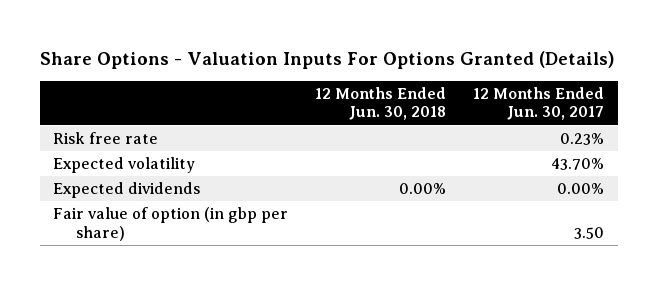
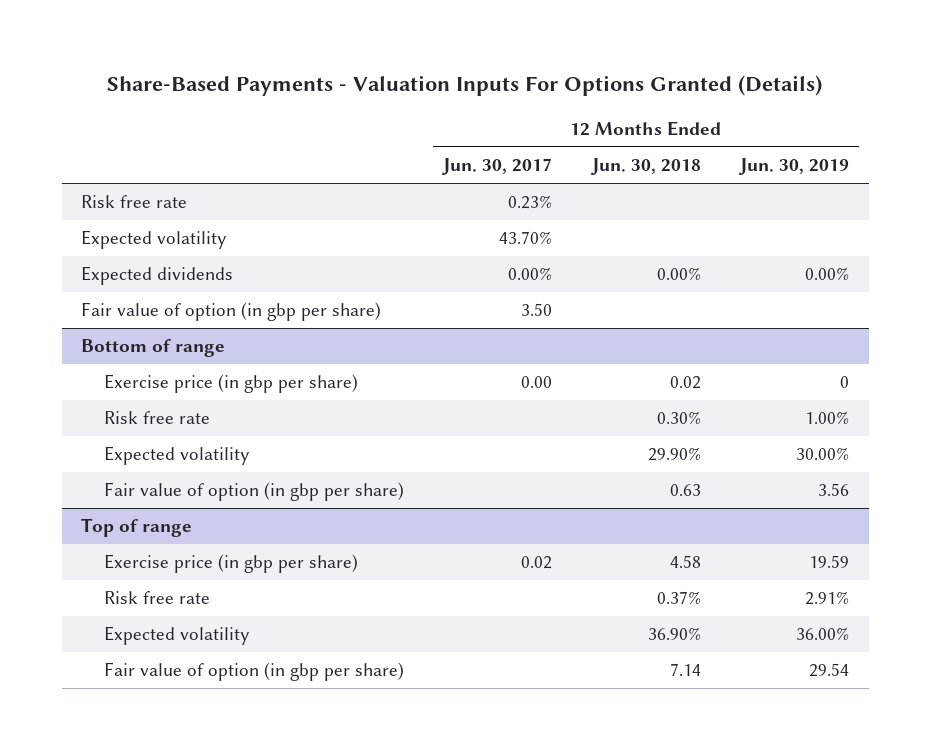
- Share Options - Valuation Inputs For Options Granted (Details)
+ Share-Based Payments - Valuation Inputs For Options Granted (Details)
- | 12 Months Ended Jun. 30, 2018 | 12 Months Ended Jun. 30, 2017
+ | 12 Months Ended Jun. 30, 2017 | 12 Months Ended Jun. 30, 2018 | 12 Months Ended Jun. 30, 2019
+ Bottom of range
+ Exercise price (in gbp per share) | 0.00 | 0.02 | 0
+ Risk free rate | | 0.30% | 1.00%
+ Expected volatility | | 29.90% | 30.00%
+ Fair value of option (in gbp per share) | | 0.63 | 3.56
+ Top of range
+ Exercise price (in gbp per share) | 0.02 | 4.58 | 19.59
+ Risk free rate | | 0.37% | 2.91%
+ Expected volatility | | 36.90% | 36.00%
+ Fair value of option (in gbp per share) | | 7.14 | 29.54

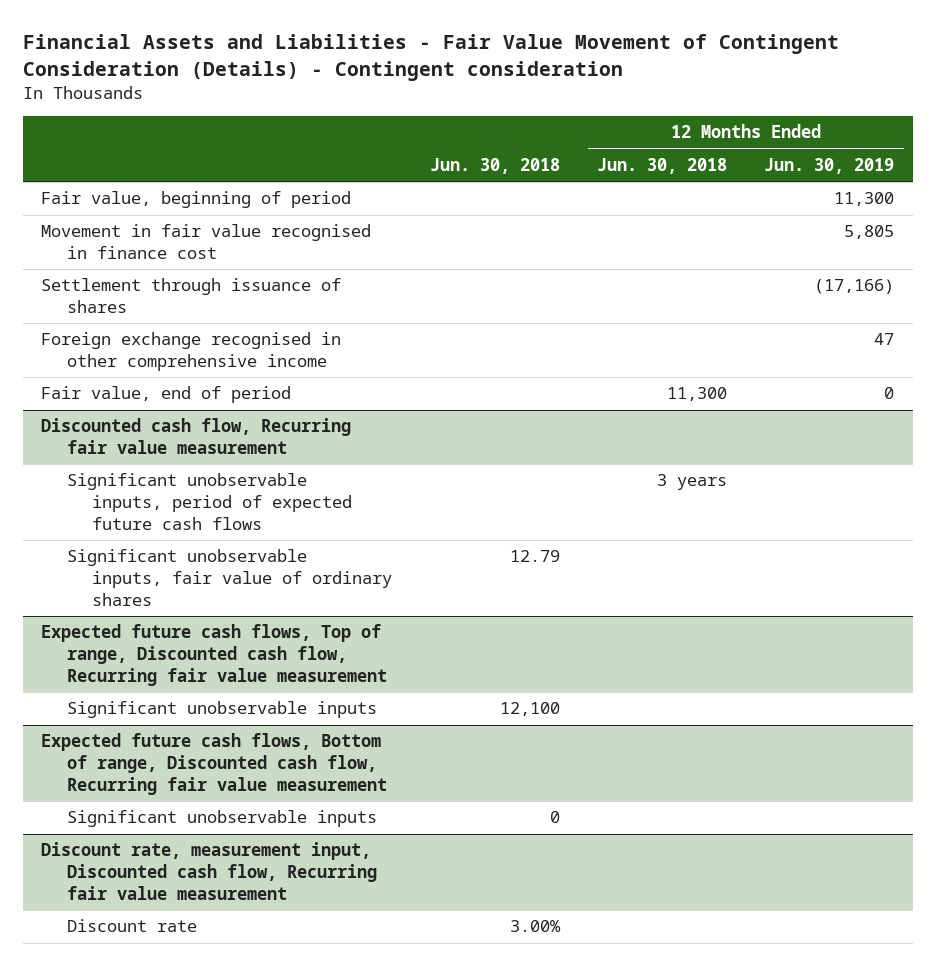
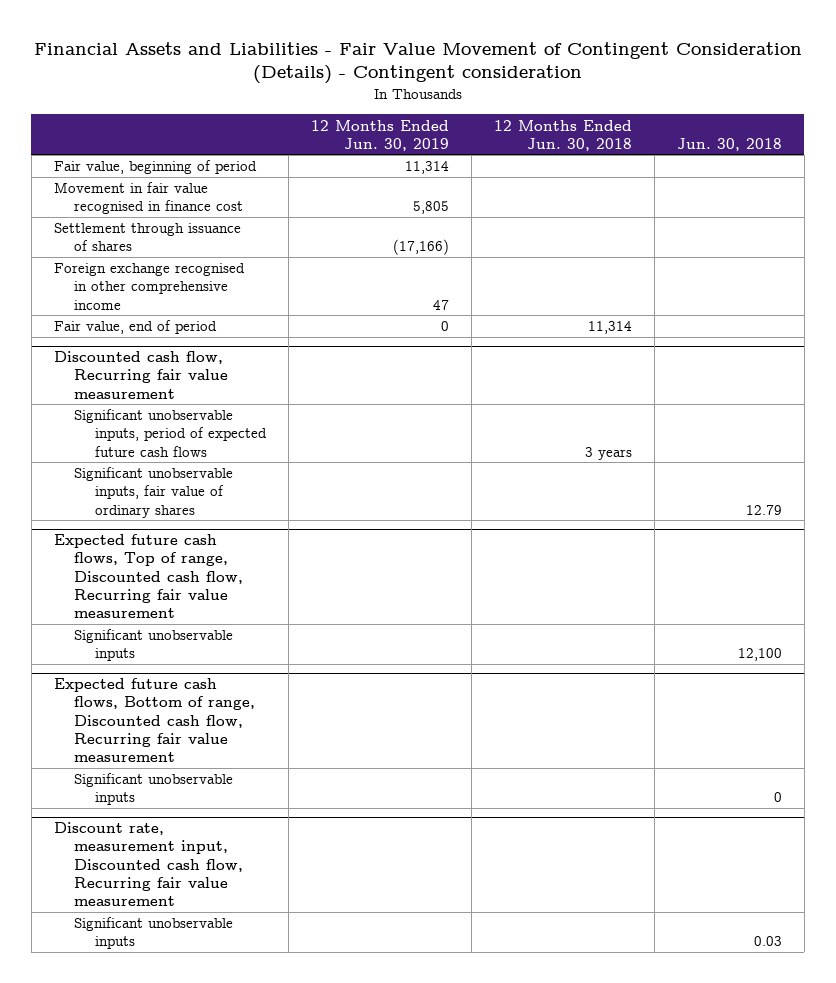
- | Jun. 30, 2018 | 12 Months Ended Jun. 30, 2018 | 12 Months Ended Jun. 30, 2019
+ | 12 Months Ended Jun. 30, 2019 | 12 Months Ended Jun. 30, 2018 | Jun. 30, 2018
- Fair value, beginning of period | | | 11,300
+ Fair value, beginning of period | 11,314 | |
- Fair value, end of period | | 11,300 | 0
+ Fair value, end of period | 0 | 11,314 |
@ Discount rate, measurement input, Discounted cash flow, Recurring fair value measurement
- Discount rate | 3.00% | |
+ Significant unobservable inputs | | | 0.03

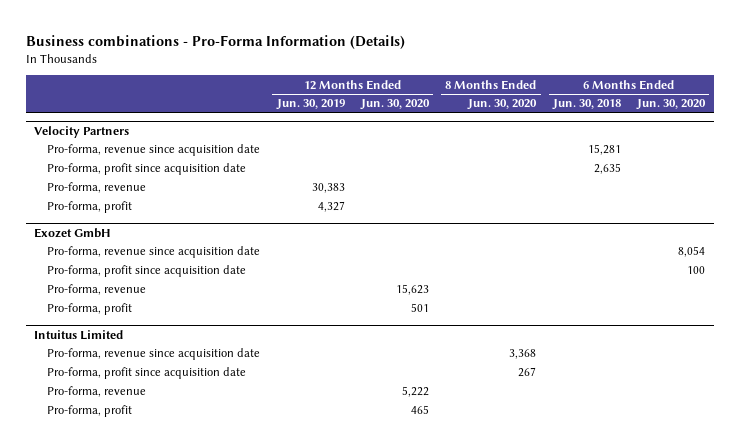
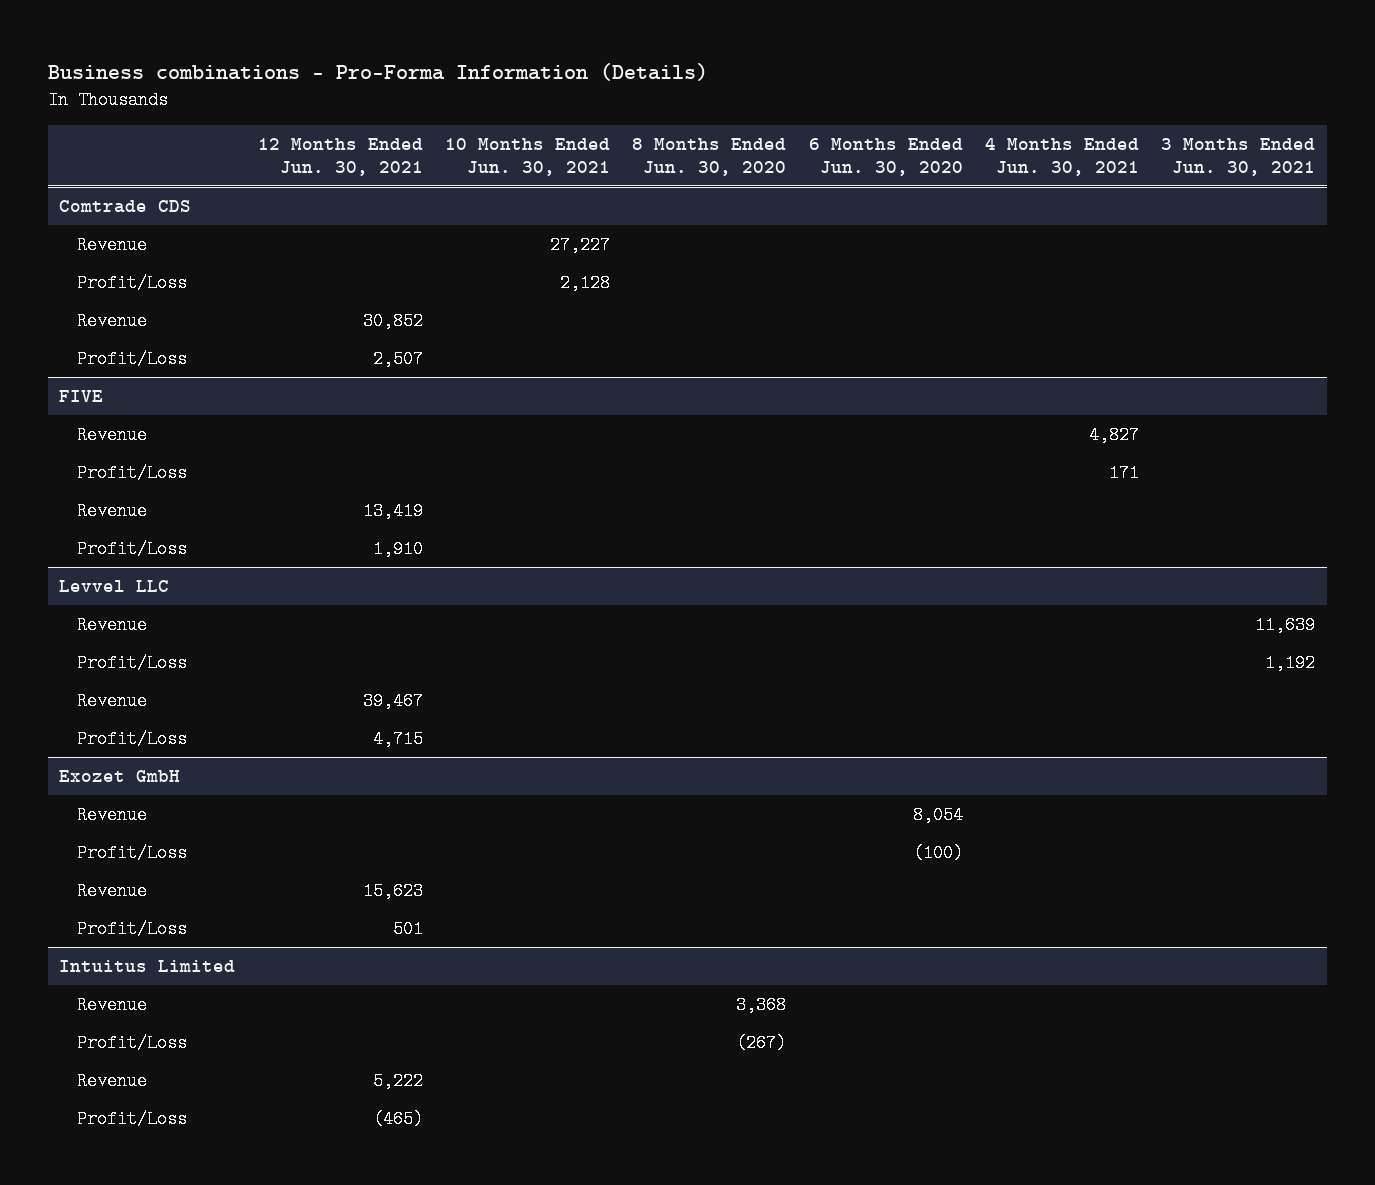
- | 12 Months Ended Jun. 30, 2019 | 12 Months Ended Jun. 30, 2020 | 8 Months Ended Jun. 30, 2020 | 6 Months Ended Jun. 30, 2018 | 6 Months Ended Jun. 30, 2020
+ | 12 Months Ended Jun. 30, 2021 | 10 Months Ended Jun. 30, 2021 | 8 Months Ended Jun. 30, 2020 | 6 Months Ended Jun. 30, 2020 | 4 Months Ended Jun. 30, 2021 | 3 Months Ended Jun. 30, 2021
- Velocity Partners
- Pro-forma, revenue since acquisition date | | | | 15,281 |
- Pro-forma, profit since acquisition date | | | | 2,635 |
- Pro-forma, revenue | 30,383 | | | |
- Pro-forma, profit | 4,327 | | | |
+ Comtrade CDS
+ Revenue | | 27,227 | | | |
+ Profit/Loss | | 2,128 | | | |
+ Revenue | 30,852 | | | | |
+ Profit/Loss | 2,507 | | | | |
+ FIVE
+ Revenue | | | | | 4,827 |
+ Profit/Loss | | | | | 171 |
+ Revenue | 13,419 | | | | |
+ Profit/Loss | 1,910 | | | | |
+ Levvel LLC
+ Revenue | | | | | | 11,639
+ Profit/Loss | | | | | | 1,192
+ Revenue | 39,467 | | | | |
+ Profit/Loss | 4,715 | | | | |
@ Exozet GmbH
- Pro-forma, revenue since acquisition date | | | | | 8,054
- Pro-forma, profit since acquisition date | | | | | 100
- Pro-forma, revenue | | 15,623 | | |
- Pro-forma, profit | | 501 | | |
+ Revenue | | | | 8,054 | |
+ Profit/Loss | | | | (100) | |
+ Revenue | 15,623 | | | | |
+ Profit/Loss | 501 | | | | |
@ Intuitus Limited
- Pro-forma, revenue since acquisition date | | | 3,368 | |
- Pro-forma, profit since acquisition date | | | 267 | |
- Pro-forma, revenue | | 5,222 | | |
- Pro-forma, profit | | 465 | | |
+ Revenue | | | 3,368 | | |
+ Profit/Loss | | | (267) | | |
+ Revenue | 5,222 | | | | |
+ Profit/Loss | (465) | | | | |

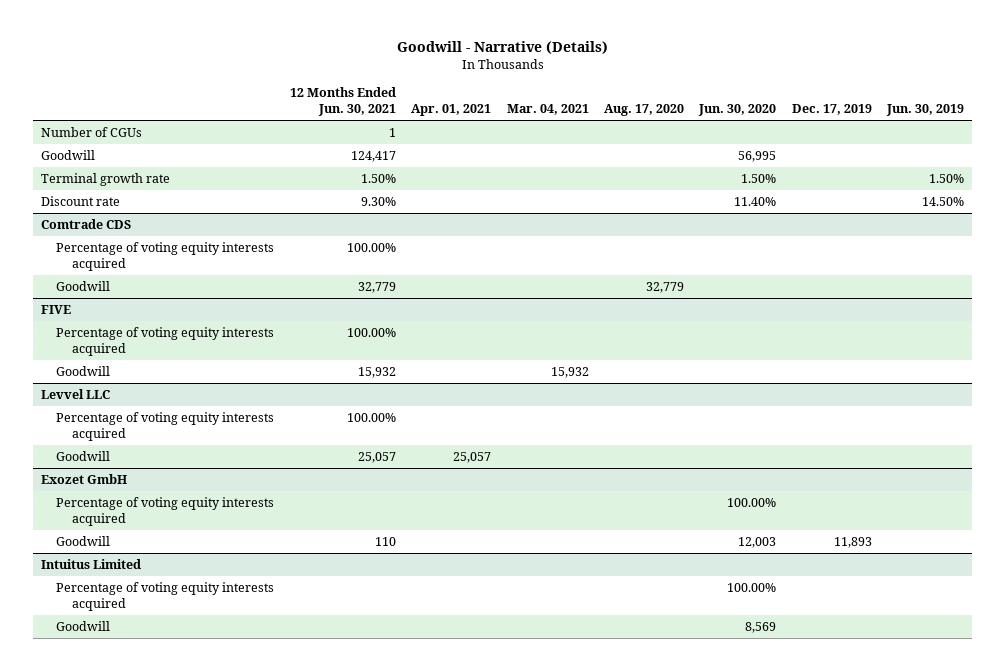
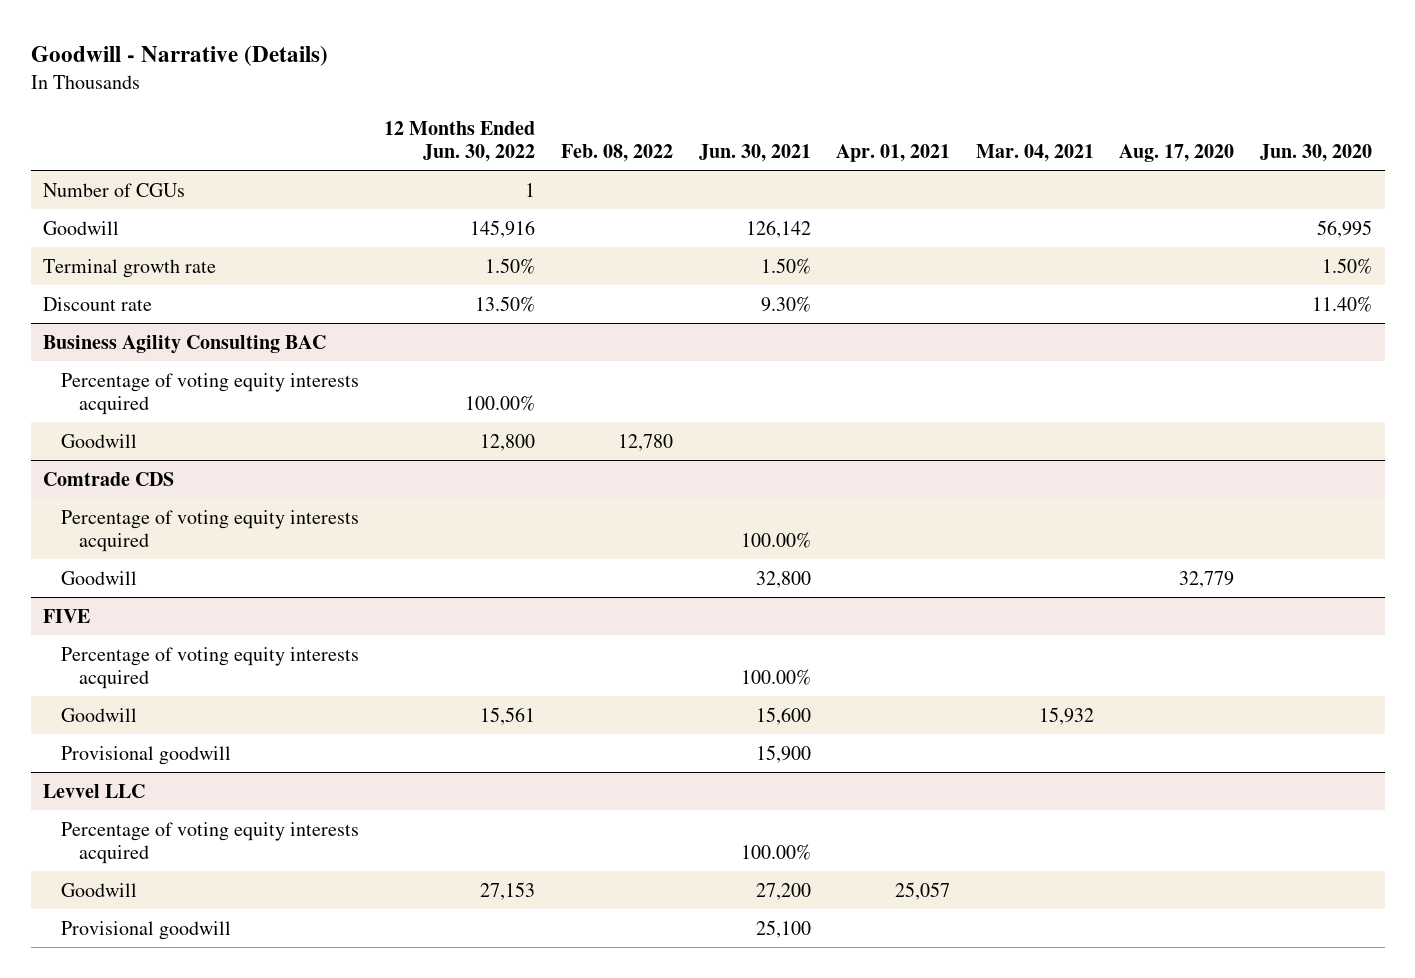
- | 12 Months Ended Jun. 30, 2021 | Apr. 01, 2021 | Mar. 04, 2021 | Aug. 17, 2020 | Jun. 30, 2020 | Dec. 17, 2019 | Jun. 30, 2019
+ | 12 Months Ended Jun. 30, 2022 | Feb. 08, 2022 | Jun. 30, 2021 | Apr. 01, 2021 | Mar. 04, 2021 | Aug. 17, 2020 | Jun. 30, 2020
+ Business Agility Consulting BAC
+ Percentage of voting equity interests acquired | 100.00% | | | | | |
+ Goodwill | 12,800 | 12,780 | | | | |
@ FIVE
+ Provisional goodwill | | | 15,900 | | | |
- Exozet GmbH
- Percentage of voting equity interests acquired | | | | | 100.00% | |
- Goodwill | 110 | | | | 12,003 | 11,893 |
- Intuitus Limited
- Percentage of voting equity interests acquired | | | | | 100.00% | |
- Goodwill | | | | | 8,569 | |
@ Levvel LLC
+ Provisional goodwill | | | 25,100 | | | |

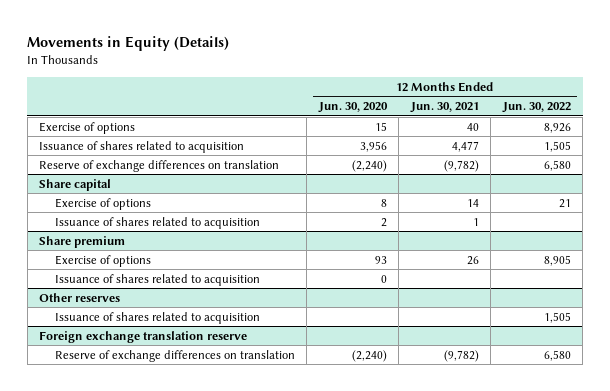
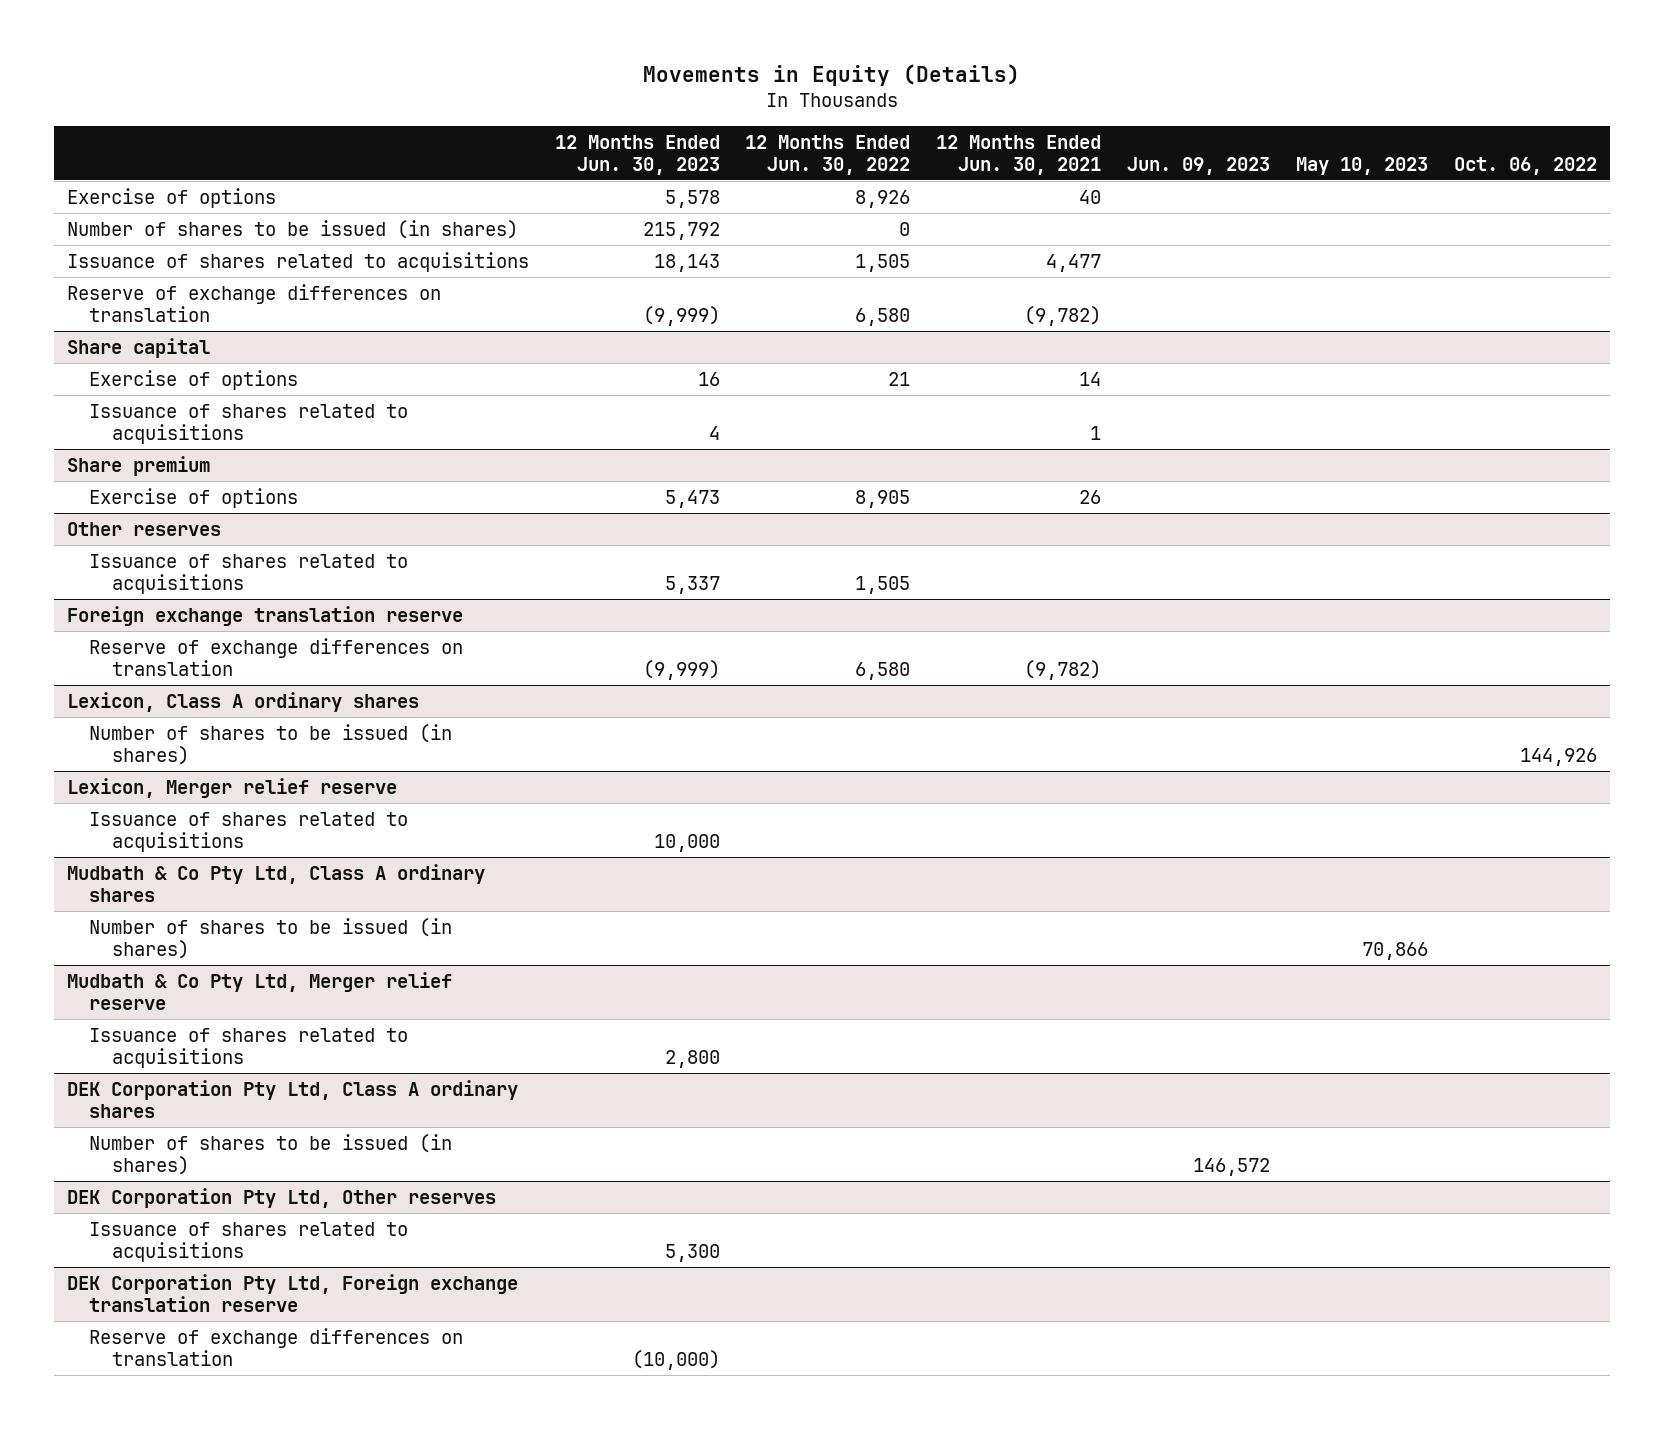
- | 12 Months Ended Jun. 30, 2020 | 12 Months Ended Jun. 30, 2021 | 12 Months Ended Jun. 30, 2022
+ | 12 Months Ended Jun. 30, 2023 | 12 Months Ended Jun. 30, 2022 | 12 Months Ended Jun. 30, 2021 | Jun. 09, 2023 | May 10, 2023 | Oct. 06, 2022
- Issuance of shares related to acquisition | 3,956 | 4,477 | 1,505
+ Number of shares to be issued (in shares) | 215,792 | 0 | | | |
+ Issuance of shares related to acquisitions | 18,143 | 1,505 | 4,477 | | |
@ Share capital
- Issuance of shares related to acquisition | 2 | 1 |
+ Issuance of shares related to acquisitions | 4 | | 1 | | |
@ Share premium
- Issuance of shares related to acquisition | 0 | |
@ Other reserves
- Issuance of shares related to acquisition | | | 1,505
+ Issuance of shares related to acquisitions | 5,337 | 1,505 | | | |
+ Lexicon, Class A ordinary shares
+ Number of shares to be issued (in shares) | | | | | | 144,926
+ Lexicon, Merger relief reserve
+ Issuance of shares related to acquisitions | 10,000 | | | | |
+ Mudbath & Co Pty Ltd, Class A ordinary shares
+ Number of shares to be issued (in shares) | | | | | 70,866 |
+ Mudbath & Co Pty Ltd, Merger relief reserve
+ Issuance of shares related to acquisitions | 2,800 | | | | |
+ DEK Corporation Pty Ltd, Class A ordinary shares
+ Number of shares to be issued (in shares) | | | | 146,572 | |
+ DEK Corporation Pty Ltd, Other reserves
+ Issuance of shares related to acquisitions | 5,300 | | | | |
+ DEK Corporation Pty Ltd, Foreign exchange translation reserve
+ Reserve of exchange differences on translation | (10,000) | | | | |

